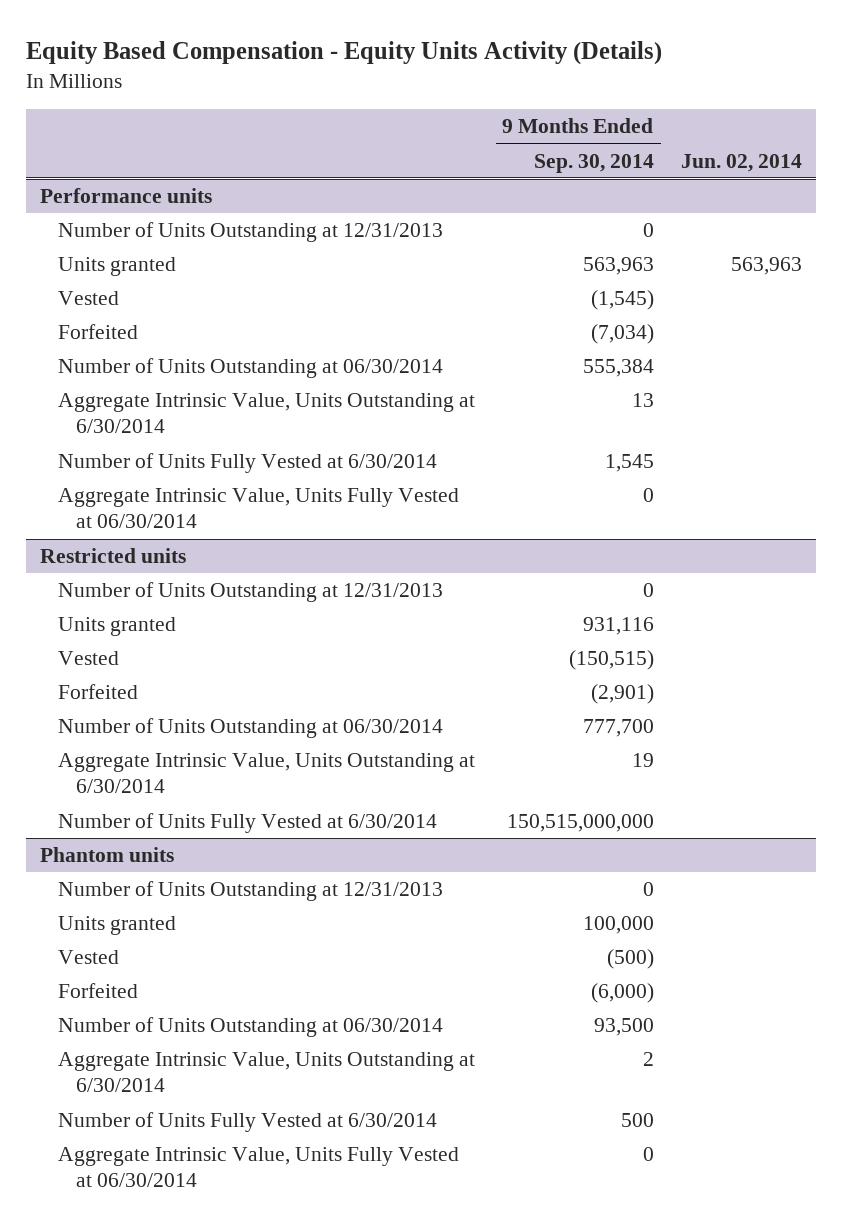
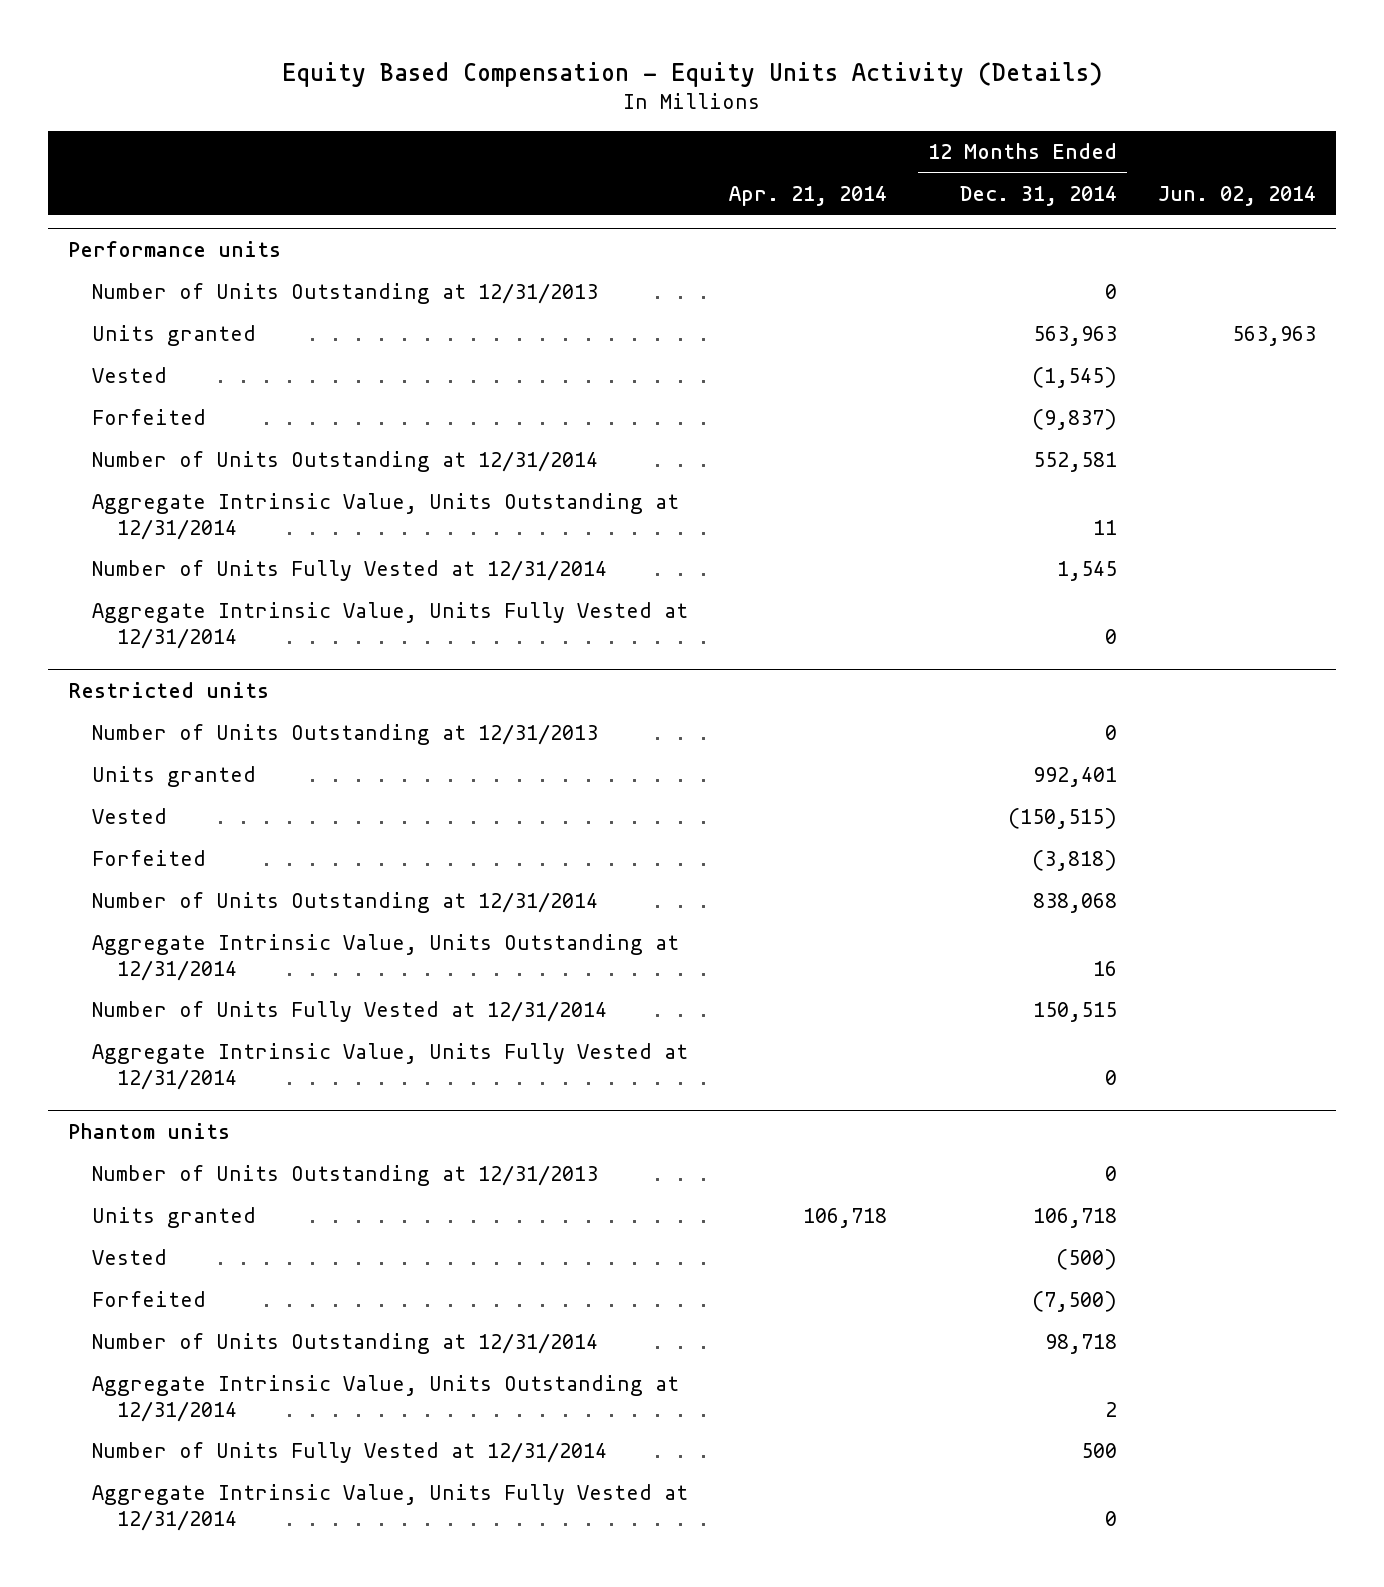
- | 9 Months Ended Sep. 30, 2014 | Jun. 02, 2014
+ | Apr. 21, 2014 | 12 Months Ended Dec. 31, 2014 | Jun. 02, 2014
@ Performance units
- Number of Units Outstanding at 06/30/2014 | 555,384 |
- Aggregate Intrinsic Value, Units Outstanding at 6/30/2014 | 13 |
- Number of Units Fully Vested at 6/30/2014 | 1,545 |
- Aggregate Intrinsic Value, Units Fully Vested at 06/30/2014 | 0 |
+ Number of Units Outstanding at 12/31/2014 | | 552,581 |
+ Aggregate Intrinsic Value, Units Outstanding at 12/31/2014 | | 11 |
+ Number of Units Fully Vested at 12/31/2014 | | 1,545 |
+ Aggregate Intrinsic Value, Units Fully Vested at 12/31/2014 | | 0 |
@ Restricted units
- Number of Units Outstanding at 06/30/2014 | 777,700 |
- Aggregate Intrinsic Value, Units Outstanding at 6/30/2014 | 19 |
- Number of Units Fully Vested at 6/30/2014 | 150,515,000,000 |
+ Number of Units Outstanding at 12/31/2014 | | 838,068 |
+ Aggregate Intrinsic Value, Units Outstanding at 12/31/2014 | | 16 |
+ Number of Units Fully Vested at 12/31/2014 | | 150,515 |
+ Aggregate Intrinsic Value, Units Fully Vested at 12/31/2014 | | 0 |
@ Phantom units
- Number of Units Outstanding at 06/30/2014 | 93,500 |
- Aggregate Intrinsic Value, Units Outstanding at 6/30/2014 | 2 |
- Number of Units Fully Vested at 6/30/2014 | 500 |
- Aggregate Intrinsic Value, Units Fully Vested at 06/30/2014 | 0 |
+ Number of Units Outstanding at 12/31/2014 | | 98,718 |
+ Aggregate Intrinsic Value, Units Outstanding at 12/31/2014 | | 2 |
+ Number of Units Fully Vested at 12/31/2014 | | 500 |
+ Aggregate Intrinsic Value, Units Fully Vested at 12/31/2014 | | 0 |

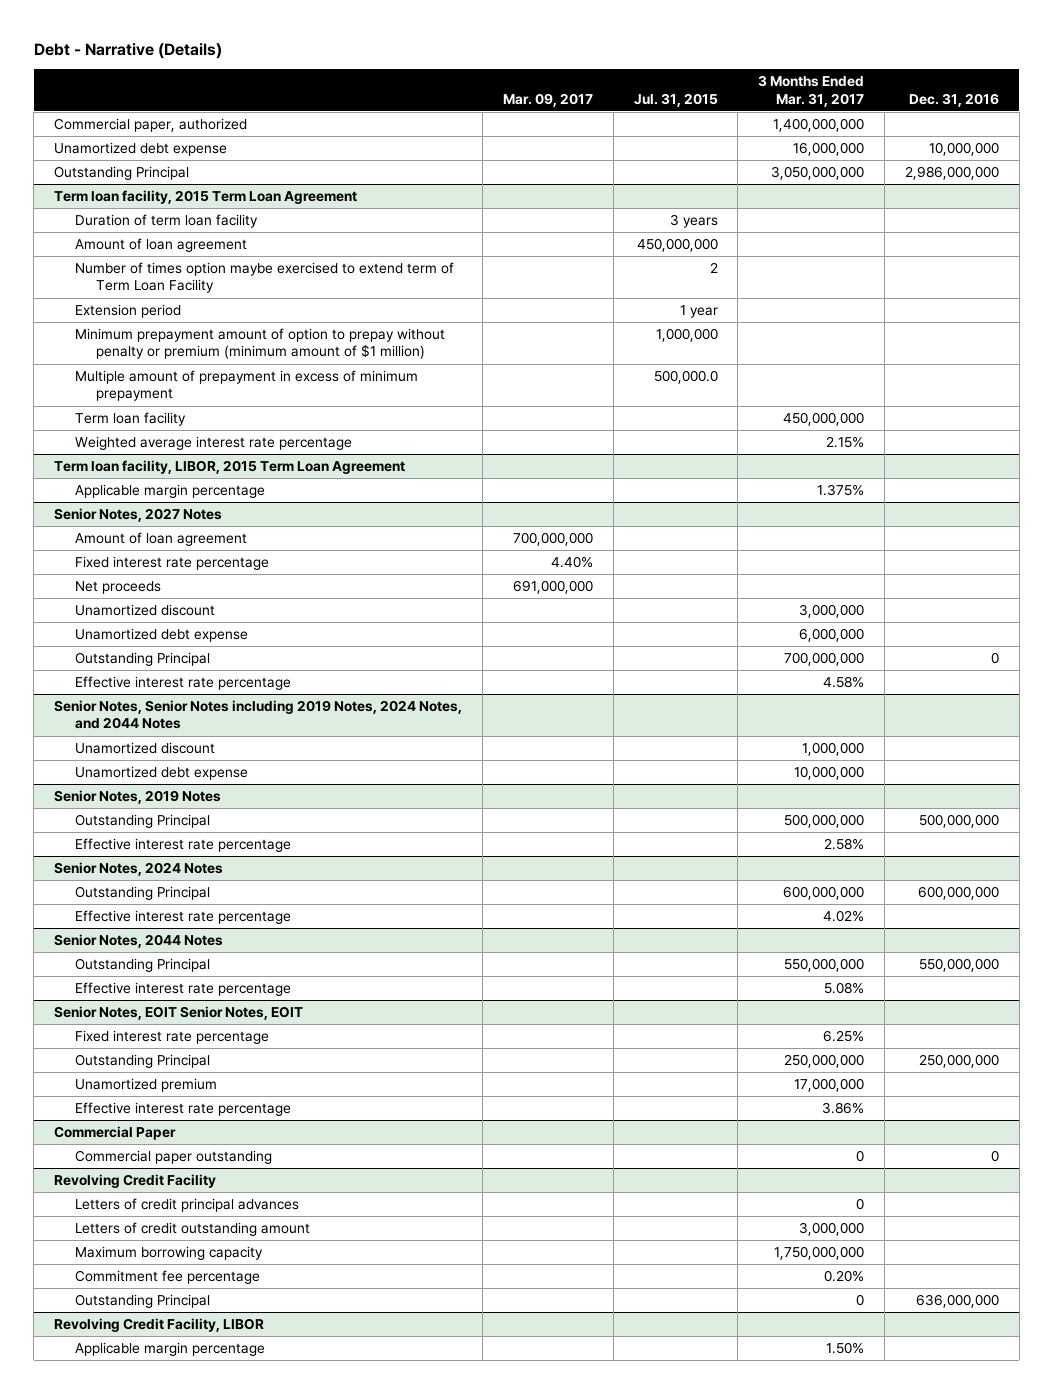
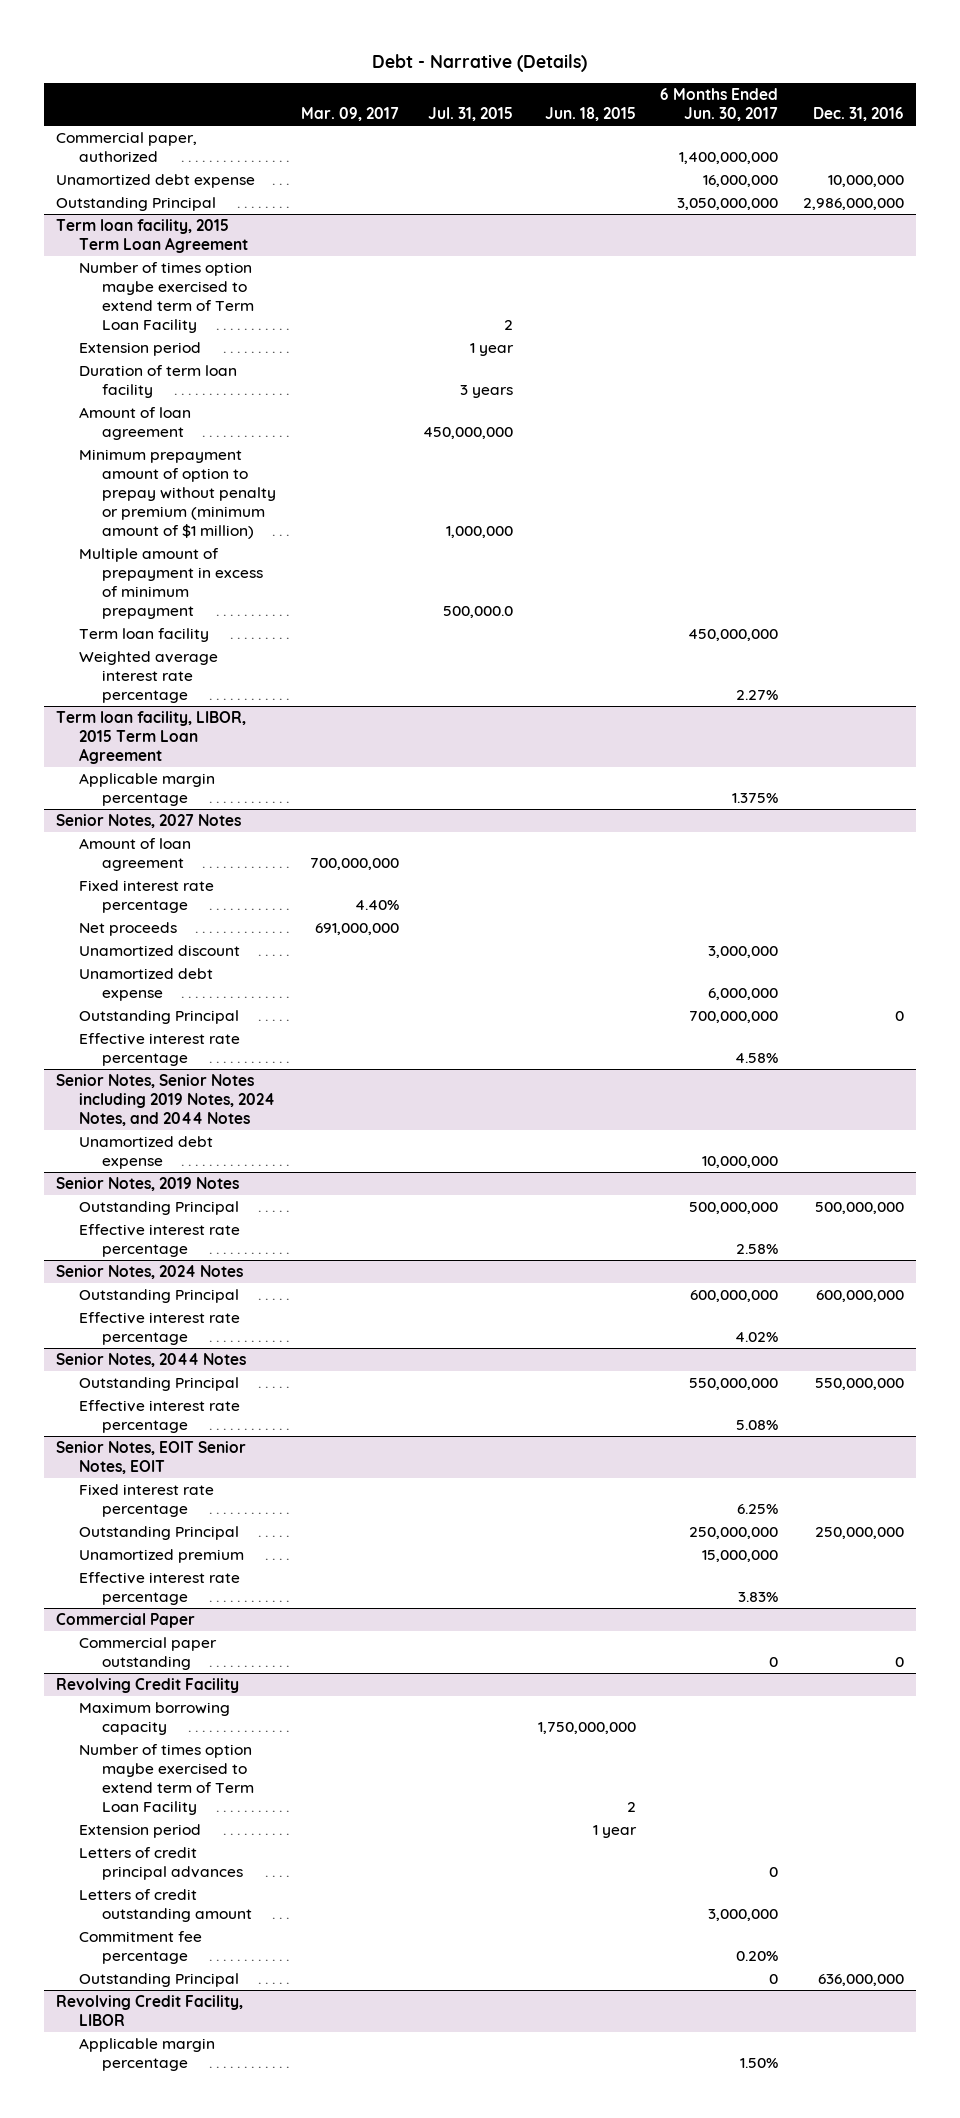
- | Mar. 09, 2017 | Jul. 31, 2015 | 3 Months Ended Mar. 31, 2017 | Dec. 31, 2016
+ | Mar. 09, 2017 | Jul. 31, 2015 | Jun. 18, 2015 | 6 Months Ended Jun. 30, 2017 | Dec. 31, 2016
@ Term loan facility, 2015 Term Loan Agreement
moved down: Duration of term loan facility | | 3 years | | |
moved down: Amount of loan agreement | | 450,000,000 | | |
@ Senior Notes, Senior Notes including 2019 Notes, 2024 Notes, and 2044 Notes
- Unamortized discount | | | 1,000,000 |
@ Revolving Credit Facility
moved up: Maximum borrowing capacity | | | 1,750,000,000 | |
+ Number of times option maybe exercised to extend term of Term Loan Facility | | | 2 | |
+ Extension period | | | 1 year | |

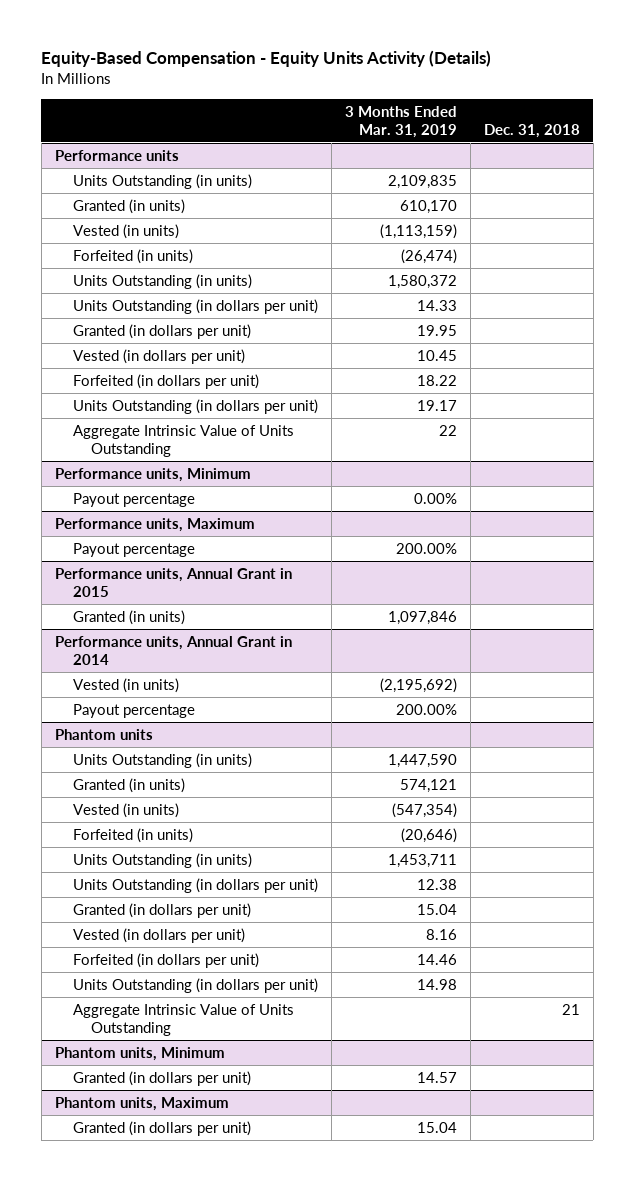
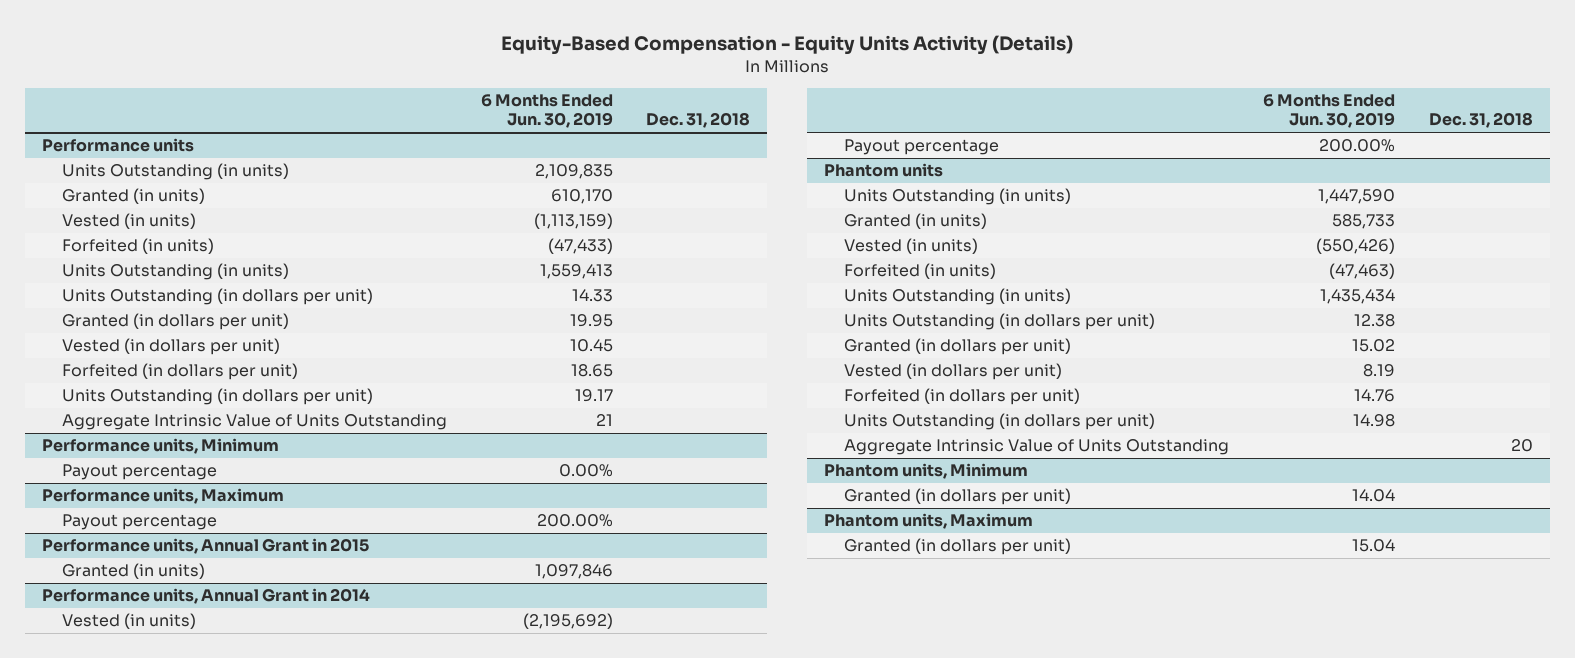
- | 3 Months Ended Mar. 31, 2019 | Dec. 31, 2018
+ | 6 Months Ended Jun. 30, 2019 | Dec. 31, 2018
@ Phantom units
- Aggregate Intrinsic Value of Units Outstanding | | 21
+ Aggregate Intrinsic Value of Units Outstanding | | 20

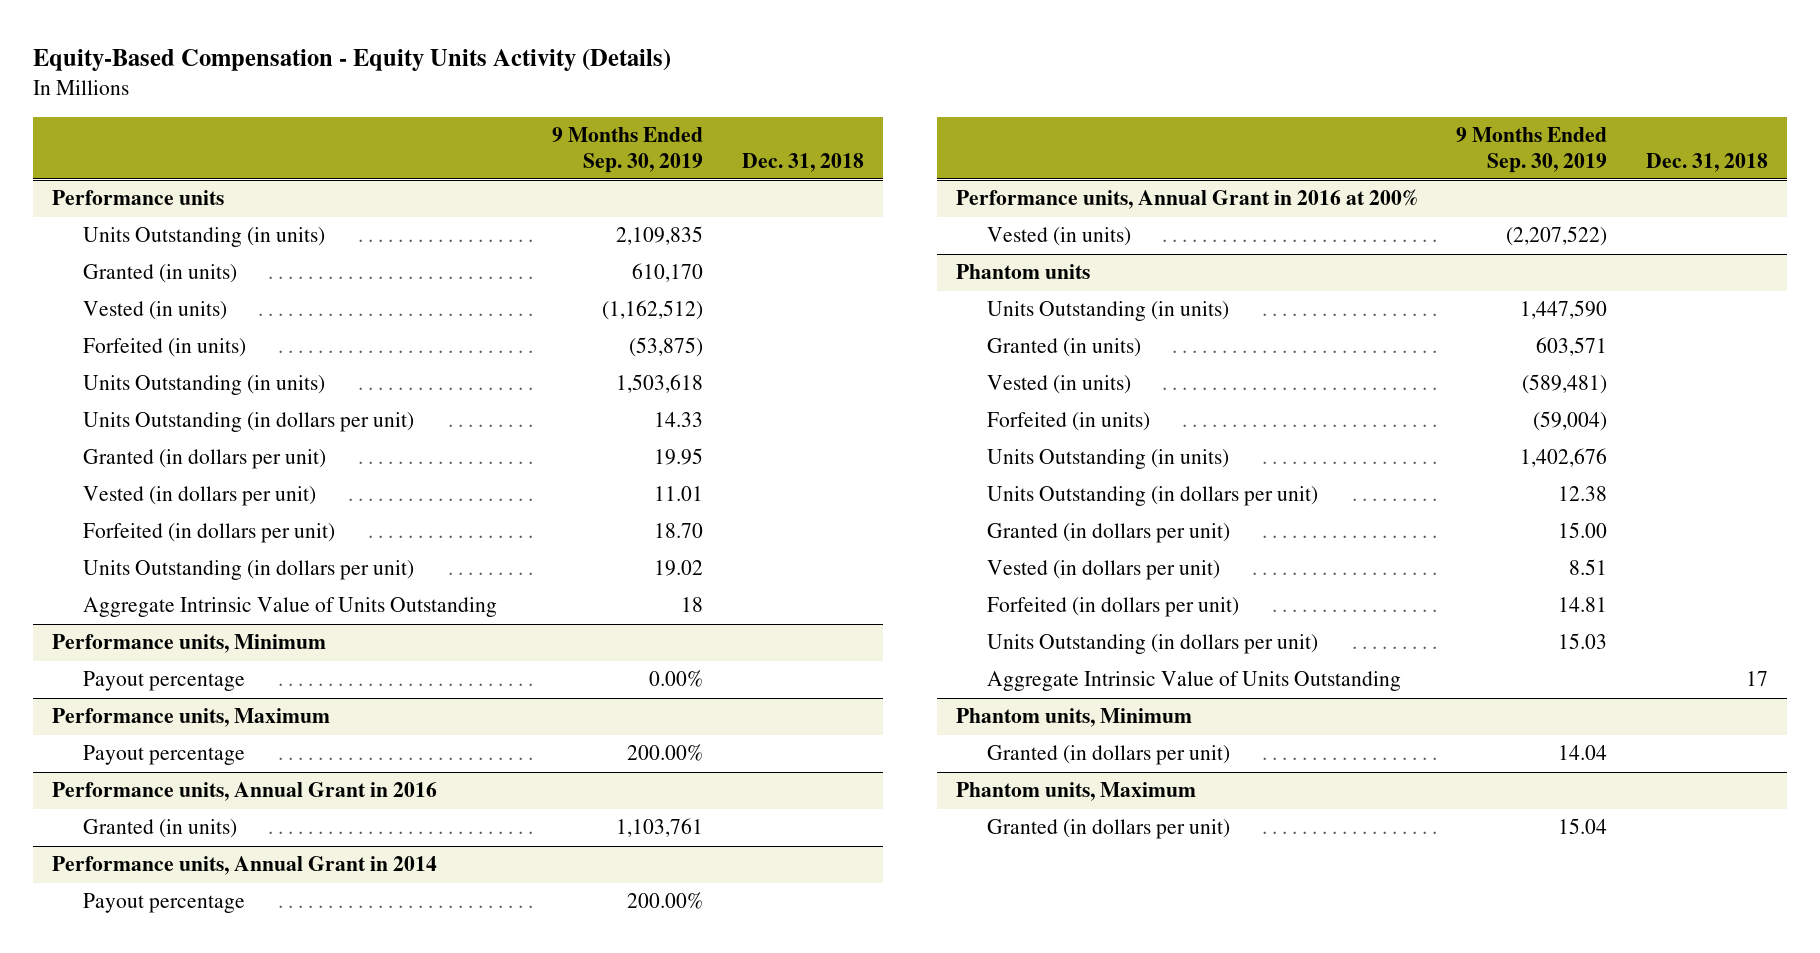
- | 6 Months Ended Jun. 30, 2019 | Dec. 31, 2018
+ | 9 Months Ended Sep. 30, 2019 | Dec. 31, 2018
- Performance units, Annual Grant in 2015
+ Performance units, Annual Grant in 2016
@ Performance units, Annual Grant in 2014
- Vested (in units) | (2,195,692) |
+ Performance units, Annual Grant in 2016 at 200%
+ Vested (in units) | (2,207,522) |
@ Phantom units
- Aggregate Intrinsic Value of Units Outstanding | | 20
+ Aggregate Intrinsic Value of Units Outstanding | | 17

